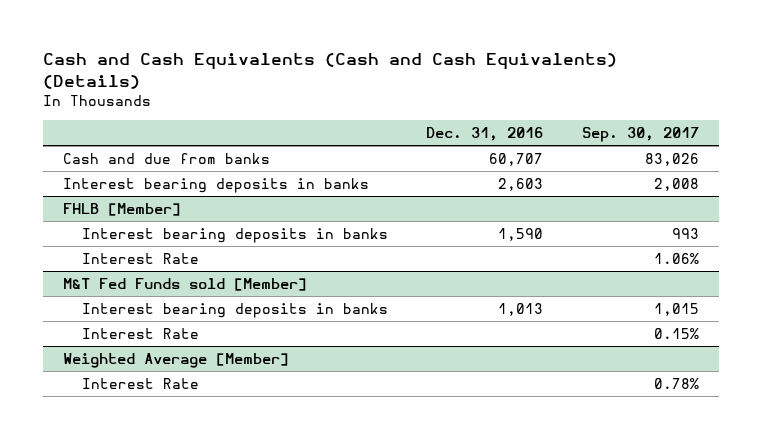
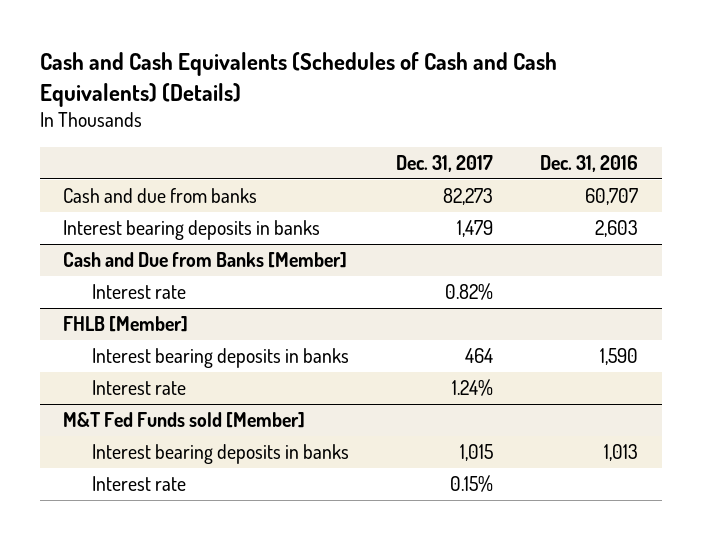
- Cash and Cash Equivalents (Cash and Cash Equivalents) (Details)
+ Cash and Cash Equivalents (Schedules of Cash and Cash Equivalents) (Details)
- | Dec. 31, 2016 | Sep. 30, 2017
+ | Dec. 31, 2017 | Dec. 31, 2016
+ Cash and Due from Banks [Member]
+ Interest rate | 0.82% |
@ FHLB [Member]
- Interest Rate | | 1.06%
+ Interest rate | 1.24% |
@ M&T Fed Funds sold [Member]
- Interest Rate | | 0.15%
- Weighted Average [Member]
- Interest Rate | | 0.78%
@ M&T Fed Funds sold [Member]
+ Interest rate | 0.15% |

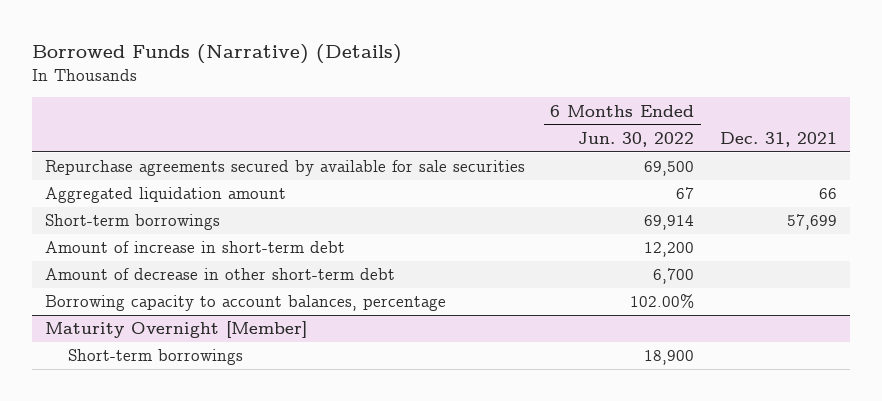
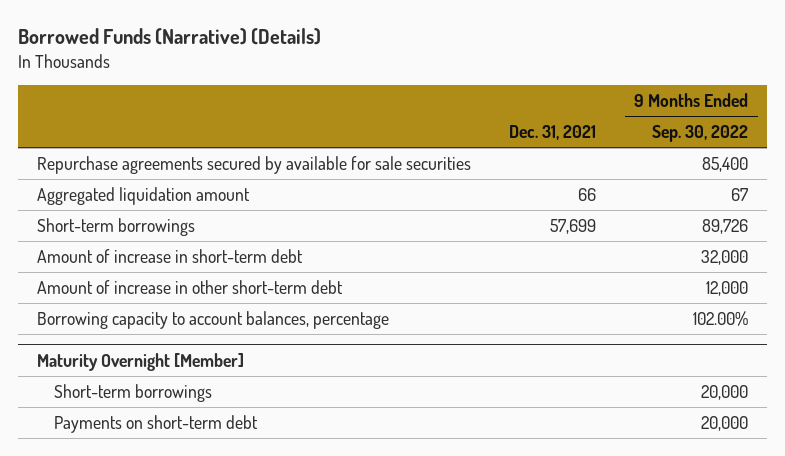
- | 6 Months Ended Jun. 30, 2022 | Dec. 31, 2021
+ | Dec. 31, 2021 | 9 Months Ended Sep. 30, 2022
- Amount of decrease in other short-term debt | 6,700 |
+ Amount of increase in other short-term debt | | 12,000
@ Maturity Overnight [Member]
+ Payments on short-term debt | | 20,000

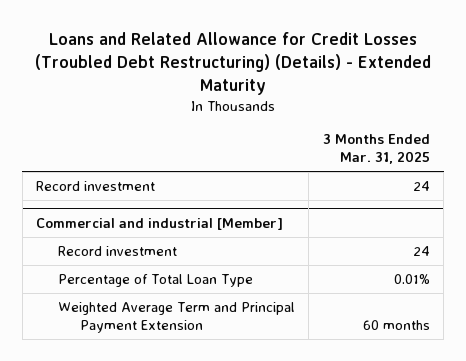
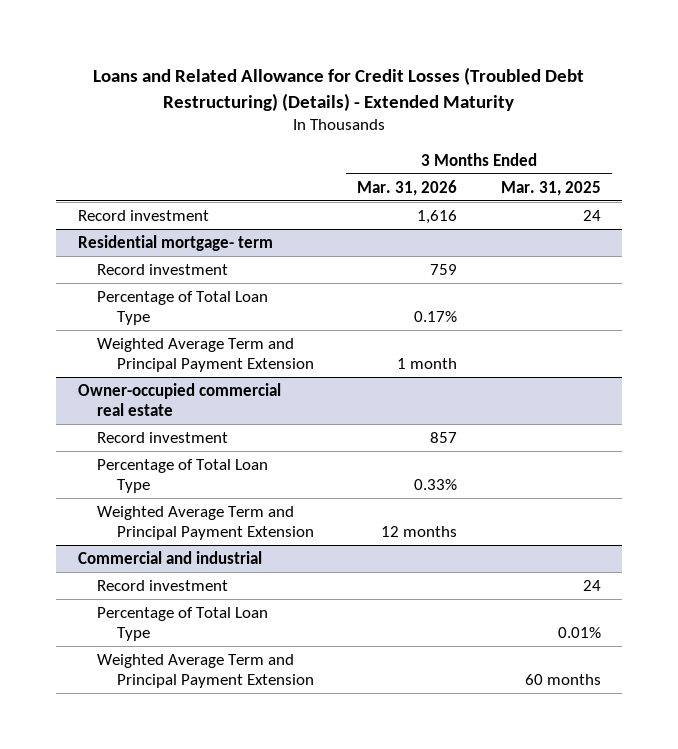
- | 3 Months Ended Mar. 31, 2025
+ | 3 Months Ended Mar. 31, 2026 | 3 Months Ended Mar. 31, 2025
- Commercial and industrial [Member]
+ Residential mortgage- term
+ Record investment | 759 |
+ Percentage of Total Loan Type | 0.17% |
+ Weighted Average Term and Principal Payment Extension | 1 month |
+ Owner-occupied commercial real estate
+ Record investment | 857 |
+ Percentage of Total Loan Type | 0.33% |
+ Weighted Average Term and Principal Payment Extension | 12 months |
+ Commercial and industrial

